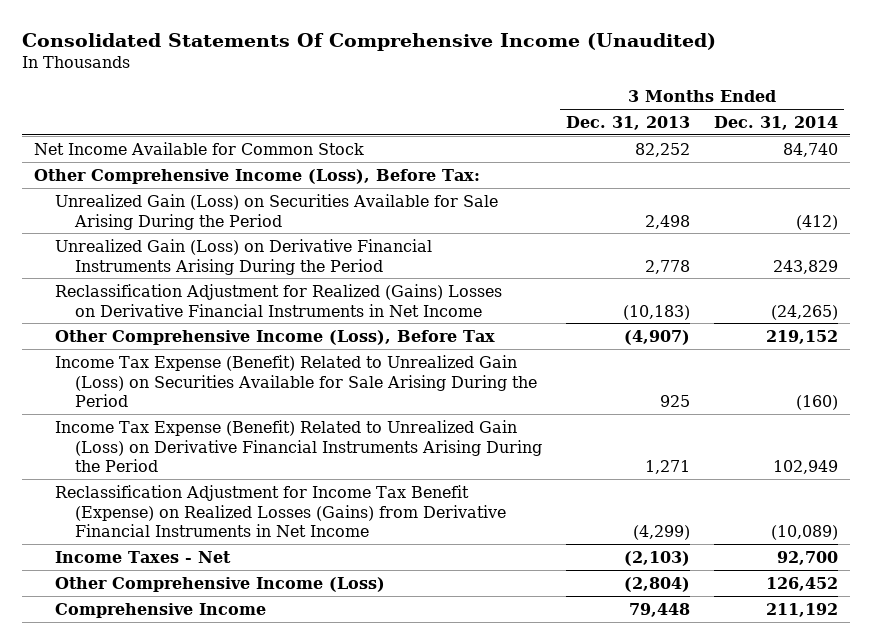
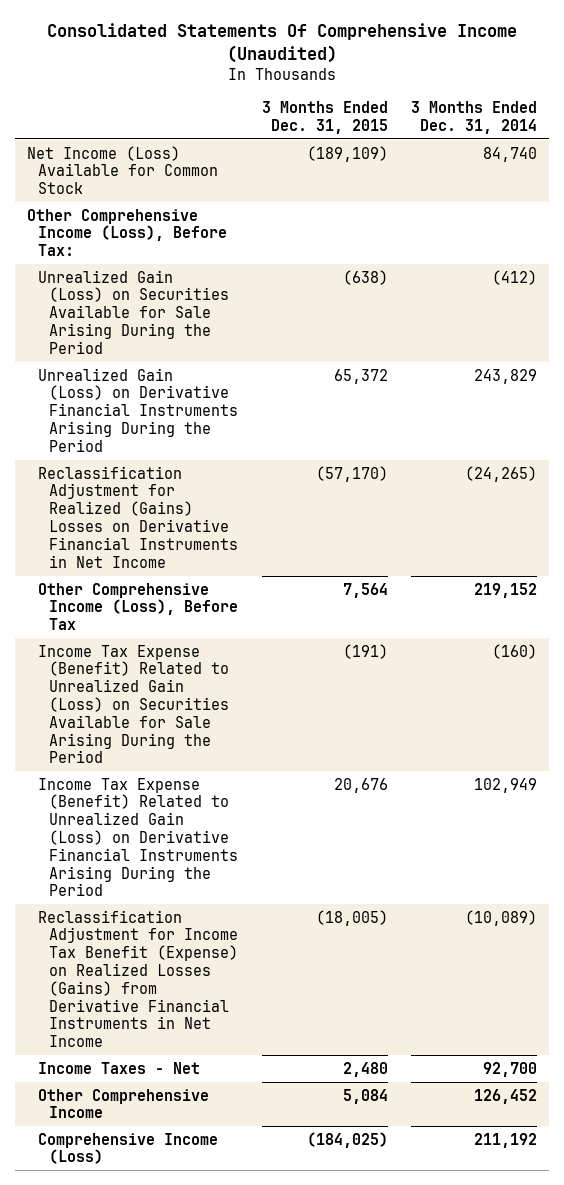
- | 3 Months Ended Dec. 31, 2013 | 3 Months Ended Dec. 31, 2014
+ | 3 Months Ended Dec. 31, 2015 | 3 Months Ended Dec. 31, 2014
- Net Income Available for Common Stock | 82,252 | 84,740
+ Net Income (Loss) Available for Common Stock | (189,109) | 84,740
- Other Comprehensive Income (Loss) | (2,804) | 126,452
- Comprehensive Income | 79,448 | 211,192
+ Other Comprehensive Income | 5,084 | 126,452
+ Comprehensive Income (Loss) | (184,025) | 211,192

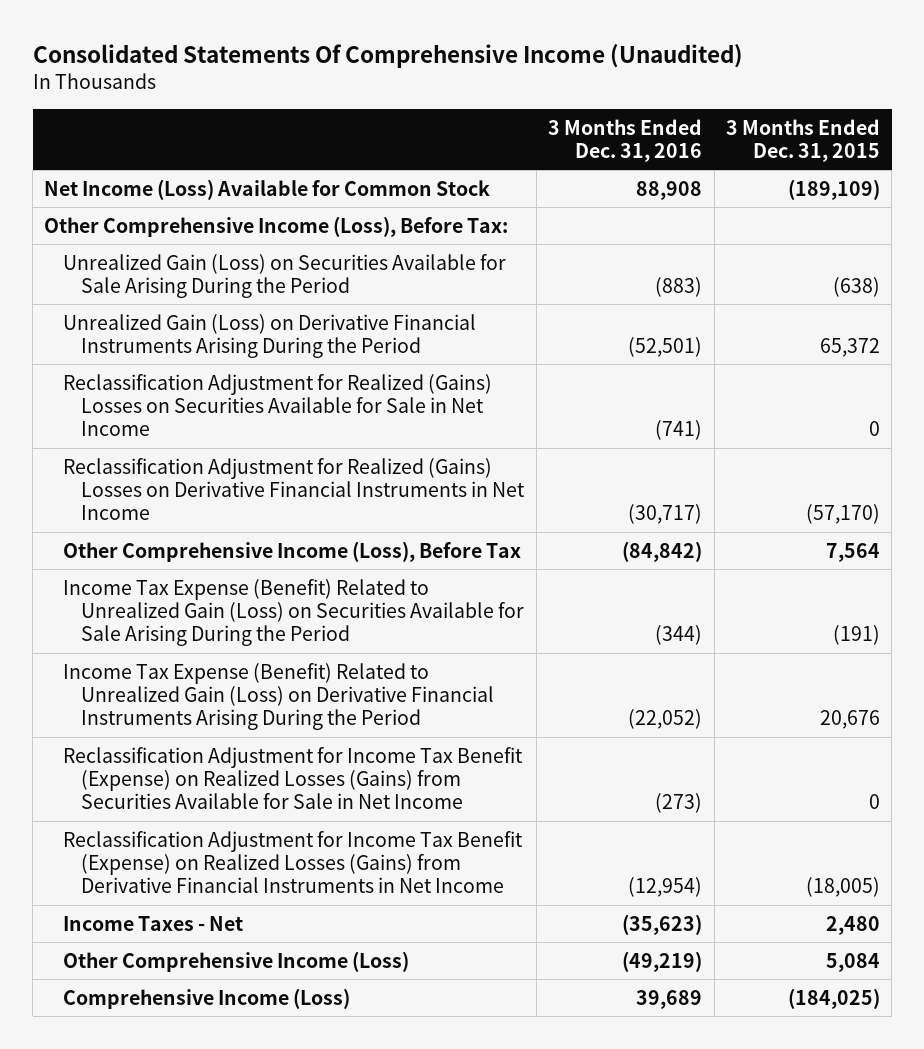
- | 3 Months Ended Dec. 31, 2015 | 3 Months Ended Dec. 31, 2014
+ | 3 Months Ended Dec. 31, 2016 | 3 Months Ended Dec. 31, 2015
+ Reclassification Adjustment for Realized (Gains) Losses on Securities Available for Sale in Net Income | (741) | 0
+ Reclassification Adjustment for Income Tax Benefit (Expense) on Realized Losses (Gains) from Securities Available for Sale in Net Income | (273) | 0
- Other Comprehensive Income | 5,084 | 126,452
+ Other Comprehensive Income (Loss) | (49,219) | 5,084

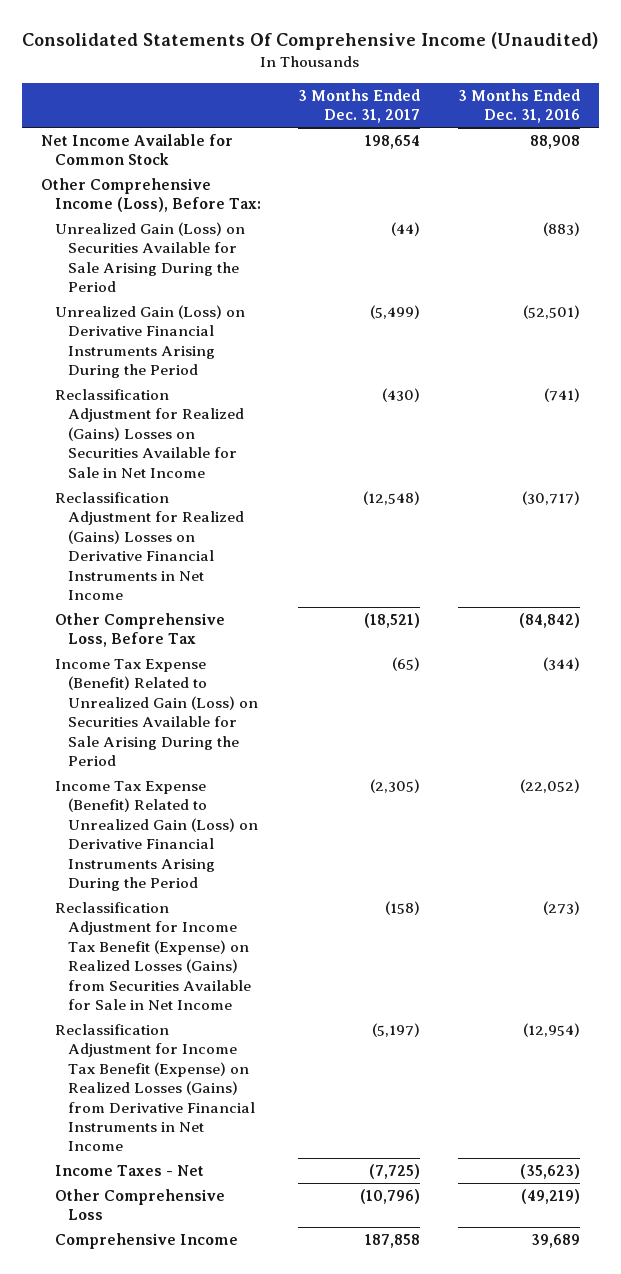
- | 3 Months Ended Dec. 31, 2016 | 3 Months Ended Dec. 31, 2015
+ | 3 Months Ended Dec. 31, 2017 | 3 Months Ended Dec. 31, 2016
- Net Income (Loss) Available for Common Stock | 88,908 | (189,109)
+ Net Income Available for Common Stock | 198,654 | 88,908
- Other Comprehensive Income (Loss), Before Tax | (84,842) | 7,564
+ Other Comprehensive Loss, Before Tax | (18,521) | (84,842)
- Other Comprehensive Income (Loss) | (49,219) | 5,084
- Comprehensive Income (Loss) | 39,689 | (184,025)
+ Other Comprehensive Loss | (10,796) | (49,219)
+ Comprehensive Income | 187,858 | 39,689

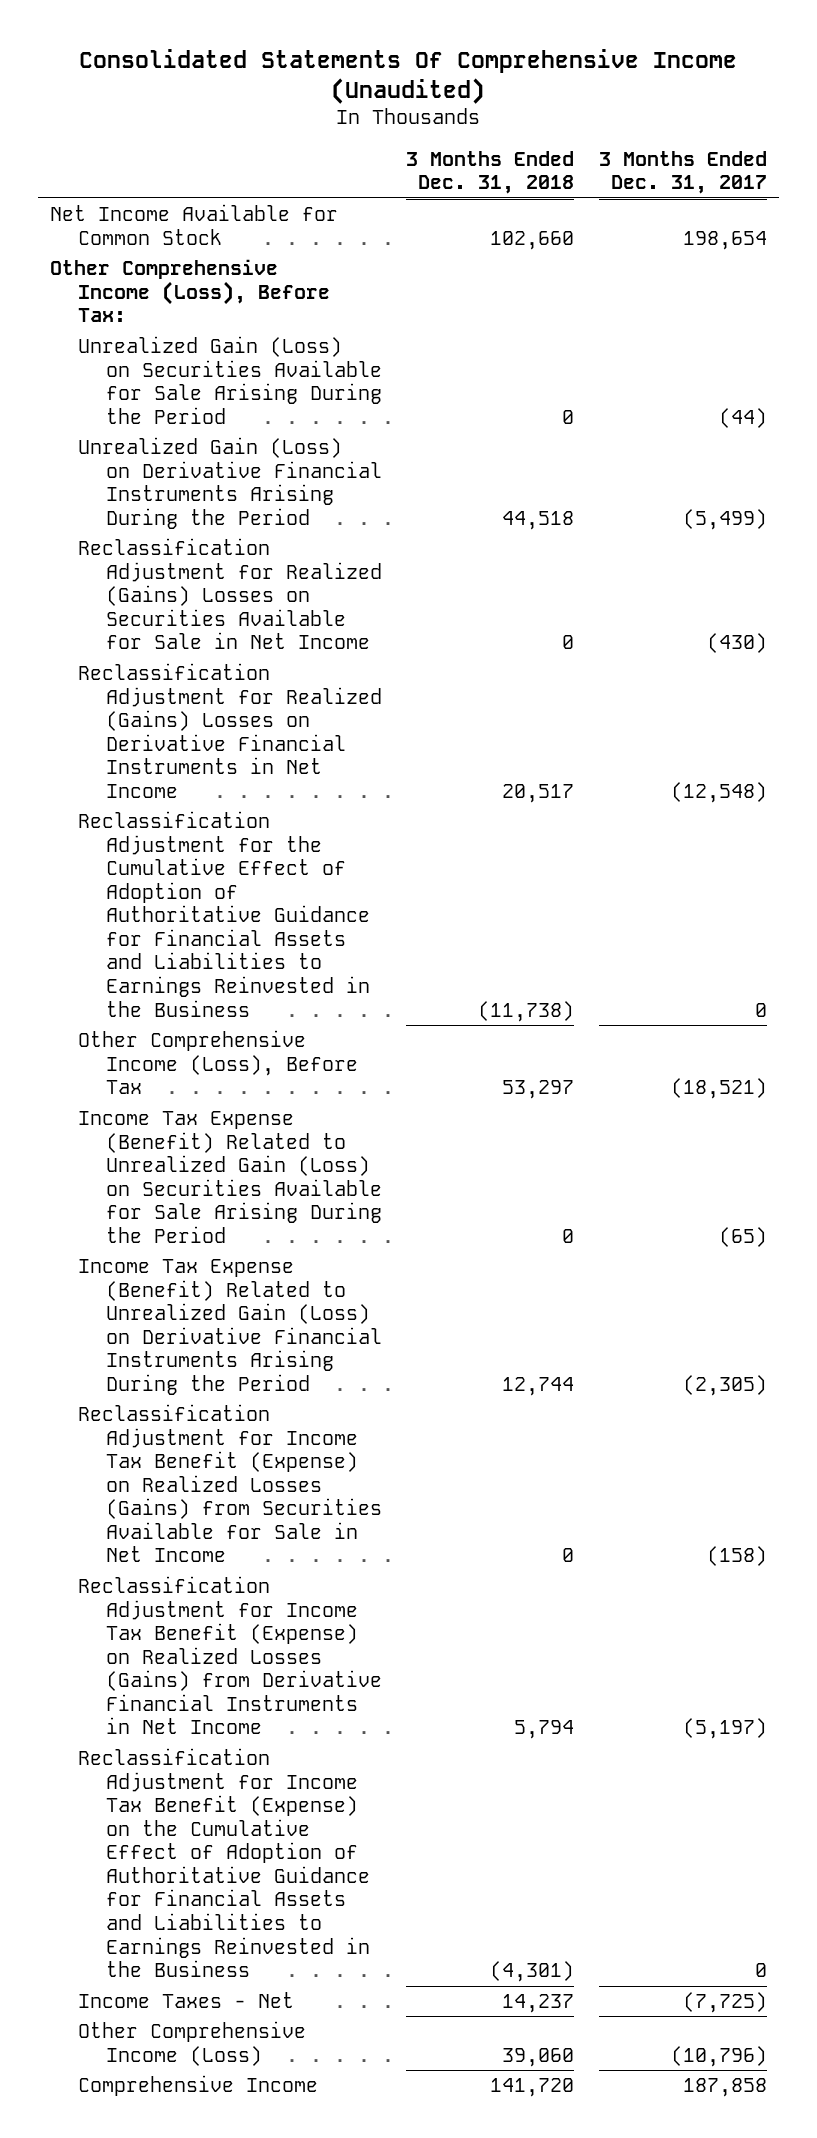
- | 3 Months Ended Dec. 31, 2017 | 3 Months Ended Dec. 31, 2016
+ | 3 Months Ended Dec. 31, 2018 | 3 Months Ended Dec. 31, 2017
- Other Comprehensive Loss, Before Tax | (18,521) | (84,842)
+ Reclassification Adjustment for the Cumulative Effect of Adoption of Authoritative Guidance for Financial Assets and Liabilities to Earnings Reinvested in the Business | (11,738) | 0
+ Other Comprehensive Income (Loss), Before Tax | 53,297 | (18,521)
+ Reclassification Adjustment for Income Tax Benefit (Expense) on the Cumulative Effect of Adoption of Authoritative Guidance for Financial Assets and Liabilities to Earnings Reinvested in the Business | (4,301) | 0
- Other Comprehensive Loss | (10,796) | (49,219)
+ Other Comprehensive Income (Loss) | 39,060 | (10,796)

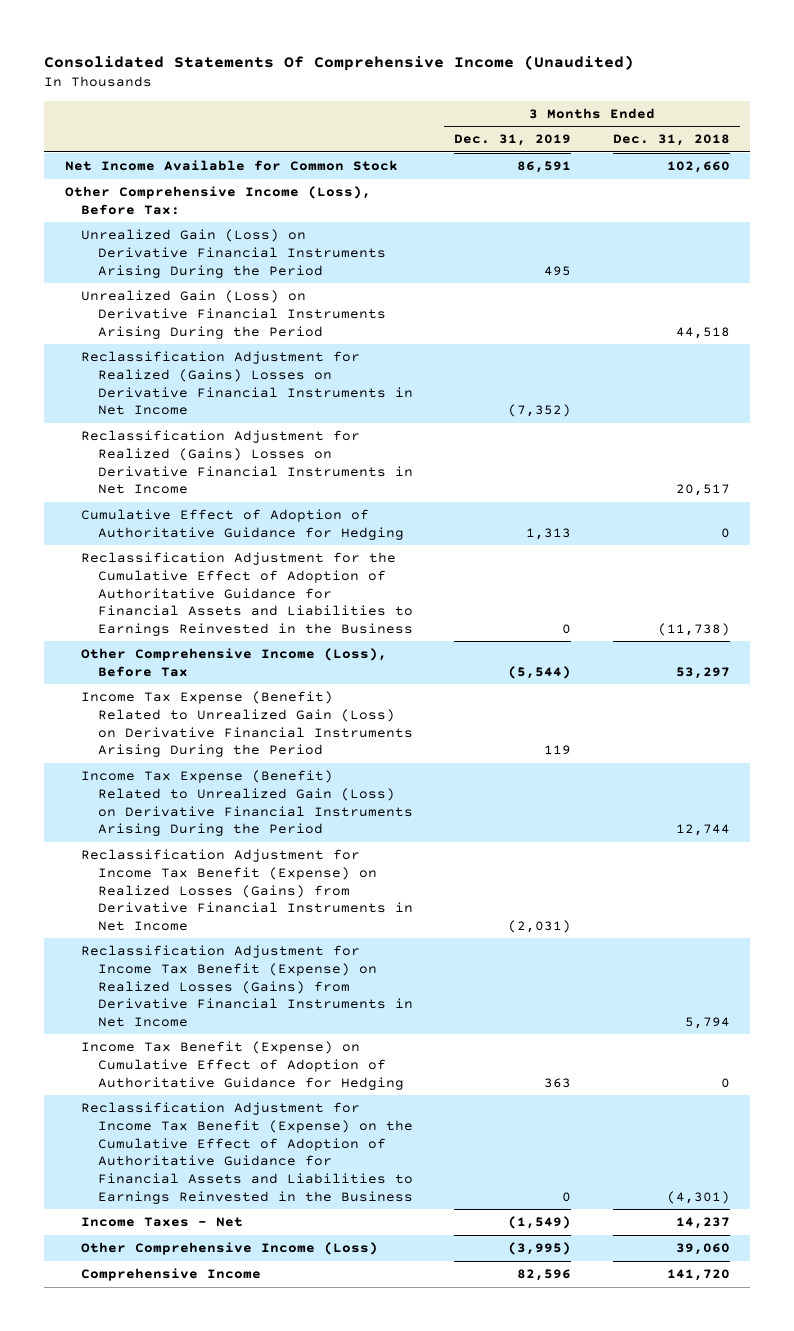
- | 3 Months Ended Dec. 31, 2018 | 3 Months Ended Dec. 31, 2017
+ | 3 Months Ended Dec. 31, 2019 | 3 Months Ended Dec. 31, 2018
- Unrealized Gain (Loss) on Securities Available for Sale Arising During the Period | 0 | (44)
+ Unrealized Gain (Loss) on Derivative Financial Instruments Arising During the Period | 495 |
- Reclassification Adjustment for Realized (Gains) Losses on Securities Available for Sale in Net Income | 0 | (430)
+ Reclassification Adjustment for Realized (Gains) Losses on Derivative Financial Instruments in Net Income | (7,352) |
+ Cumulative Effect of Adoption of Authoritative Guidance for Hedging | 1,313 | 0
- Income Tax Expense (Benefit) Related to Unrealized Gain (Loss) on Securities Available for Sale Arising During the Period | 0 | (65)
+ Income Tax Expense (Benefit) Related to Unrealized Gain (Loss) on Derivative Financial Instruments Arising During the Period | 119 |
- Reclassification Adjustment for Income Tax Benefit (Expense) on Realized Losses (Gains) from Securities Available for Sale in Net Income | 0 | (158)
+ Reclassification Adjustment for Income Tax Benefit (Expense) on Realized Losses (Gains) from Derivative Financial Instruments in Net Income | (2,031) |
+ Income Tax Benefit (Expense) on Cumulative Effect of Adoption of Authoritative Guidance for Hedging | 363 | 0

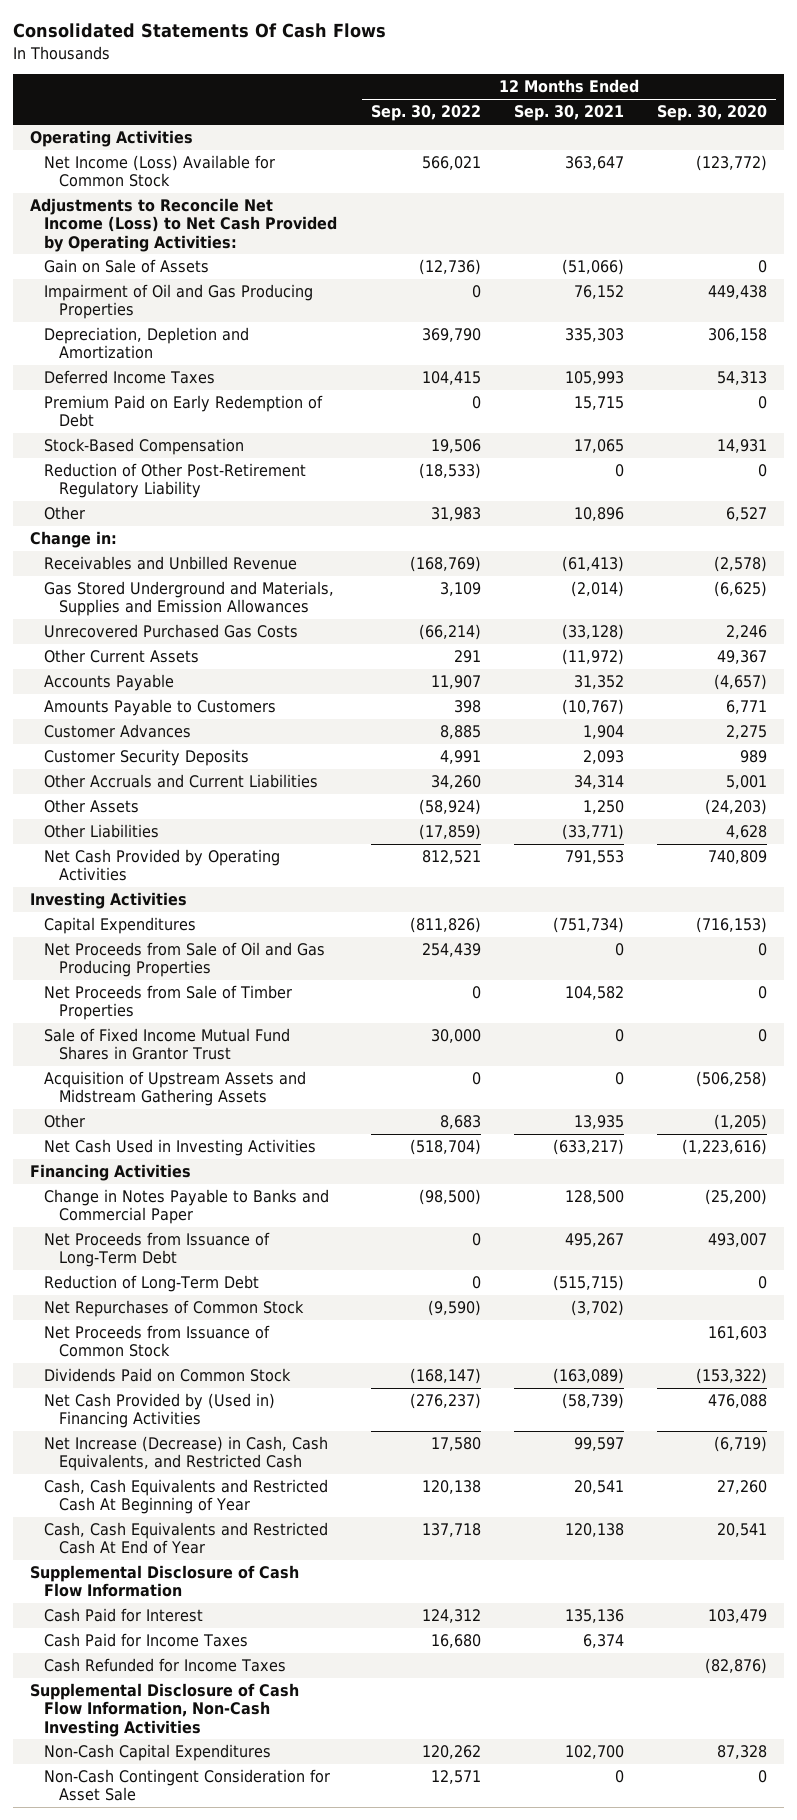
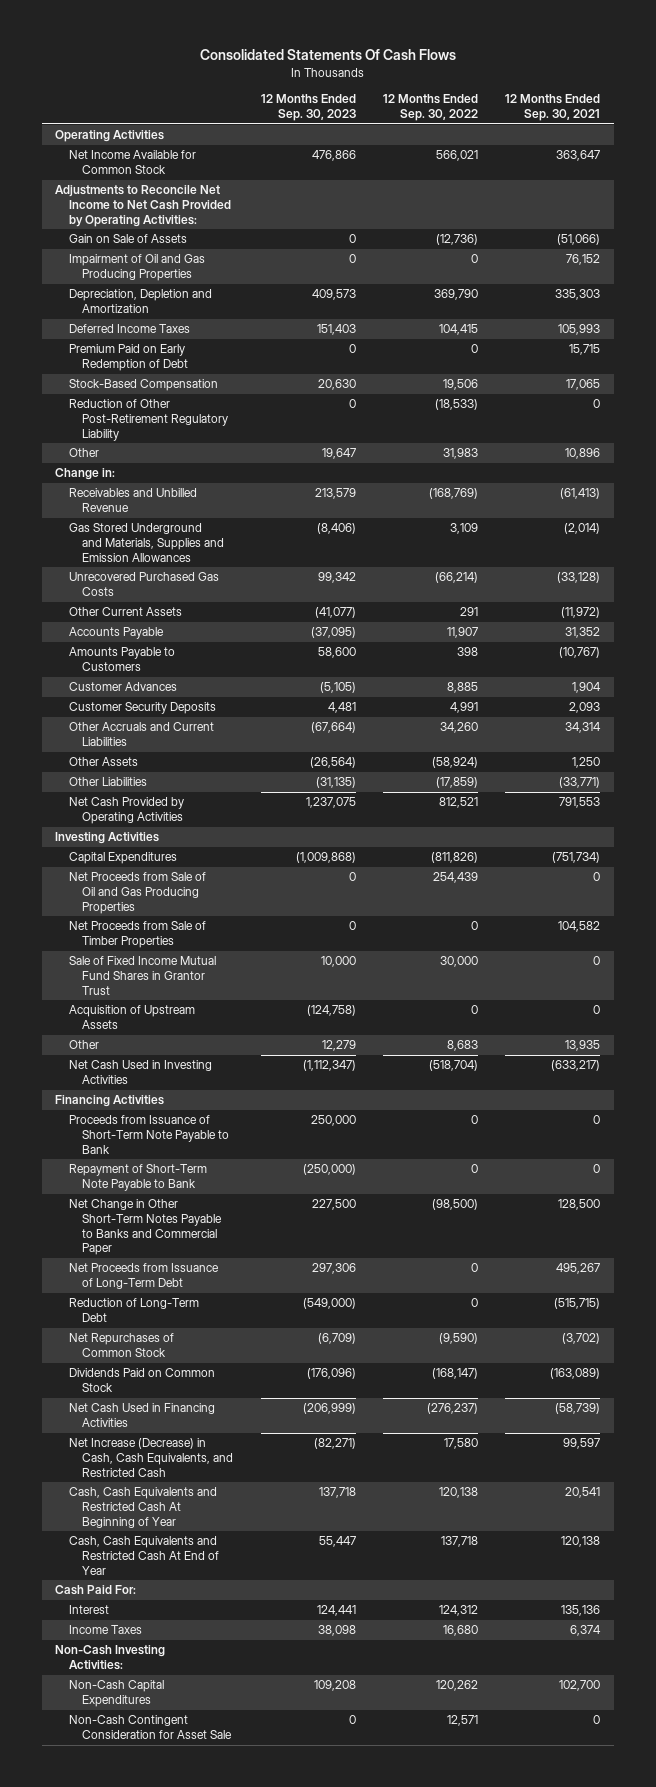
- | 12 Months Ended Sep. 30, 2022 | 12 Months Ended Sep. 30, 2021 | 12 Months Ended Sep. 30, 2020
+ | 12 Months Ended Sep. 30, 2023 | 12 Months Ended Sep. 30, 2022 | 12 Months Ended Sep. 30, 2021
- Net Income (Loss) Available for Common Stock | 566,021 | 363,647 | (123,772)
- Adjustments to Reconcile Net Income (Loss) to Net Cash Provided by Operating Activities:
+ Net Income Available for Common Stock | 476,866 | 566,021 | 363,647
+ Adjustments to Reconcile Net Income to Net Cash Provided by Operating Activities:
- Acquisition of Upstream Assets and Midstream Gathering Assets | 0 | 0 | (506,258)
+ Acquisition of Upstream Assets | (124,758) | 0 | 0
- Change in Notes Payable to Banks and Commercial Paper | (98,500) | 128,500 | (25,200)
+ Proceeds from Issuance of Short-Term Note Payable to Bank | 250,000 | 0 | 0
+ Repayment of Short-Term Note Payable to Bank | (250,000) | 0 | 0
+ Net Change in Other Short-Term Notes Payable to Banks and Commercial Paper | 227,500 | (98,500) | 128,500
- Net Proceeds from Issuance of Common Stock | | | 161,603
- Net Cash Provided by (Used in) Financing Activities | (276,237) | (58,739) | 476,088
+ Net Cash Used in Financing Activities | (206,999) | (276,237) | (58,739)
- Supplemental Disclosure of Cash Flow Information
- Cash Paid for Interest | 124,312 | 135,136 | 103,479
- Cash Paid for Income Taxes | 16,680 | 6,374 |
- Cash Refunded for Income Taxes | | | (82,876)
- Supplemental Disclosure of Cash Flow Information, Non-Cash Investing Activities
+ Cash Paid For:
+ Interest | 124,441 | 124,312 | 135,136
+ Income Taxes | 38,098 | 16,680 | 6,374
+ Non-Cash Investing Activities:

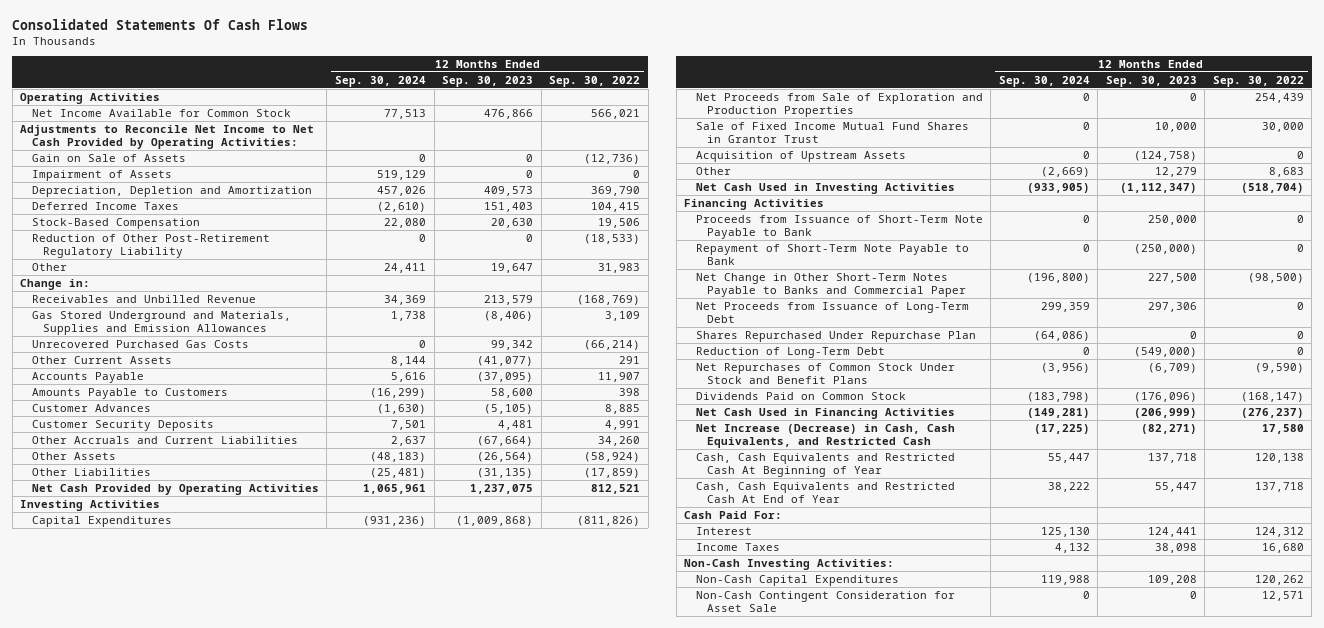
- | 12 Months Ended Sep. 30, 2023 | 12 Months Ended Sep. 30, 2022 | 12 Months Ended Sep. 30, 2021
+ | 12 Months Ended Sep. 30, 2024 | 12 Months Ended Sep. 30, 2023 | 12 Months Ended Sep. 30, 2022
- Impairment of Oil and Gas Producing Properties | 0 | 0 | 76,152
+ Impairment of Assets | 519,129 | 0 | 0
- Premium Paid on Early Redemption of Debt | 0 | 0 | 15,715
- Net Proceeds from Sale of Oil and Gas Producing Properties | 0 | 254,439 | 0
- Net Proceeds from Sale of Timber Properties | 0 | 0 | 104,582
+ Net Proceeds from Sale of Exploration and Production Properties | 0 | 0 | 254,439
+ Shares Repurchased Under Repurchase Plan | (64,086) | 0 | 0
- Net Repurchases of Common Stock | (6,709) | (9,590) | (3,702)
+ Net Repurchases of Common Stock Under Stock and Benefit Plans | (3,956) | (6,709) | (9,590)

